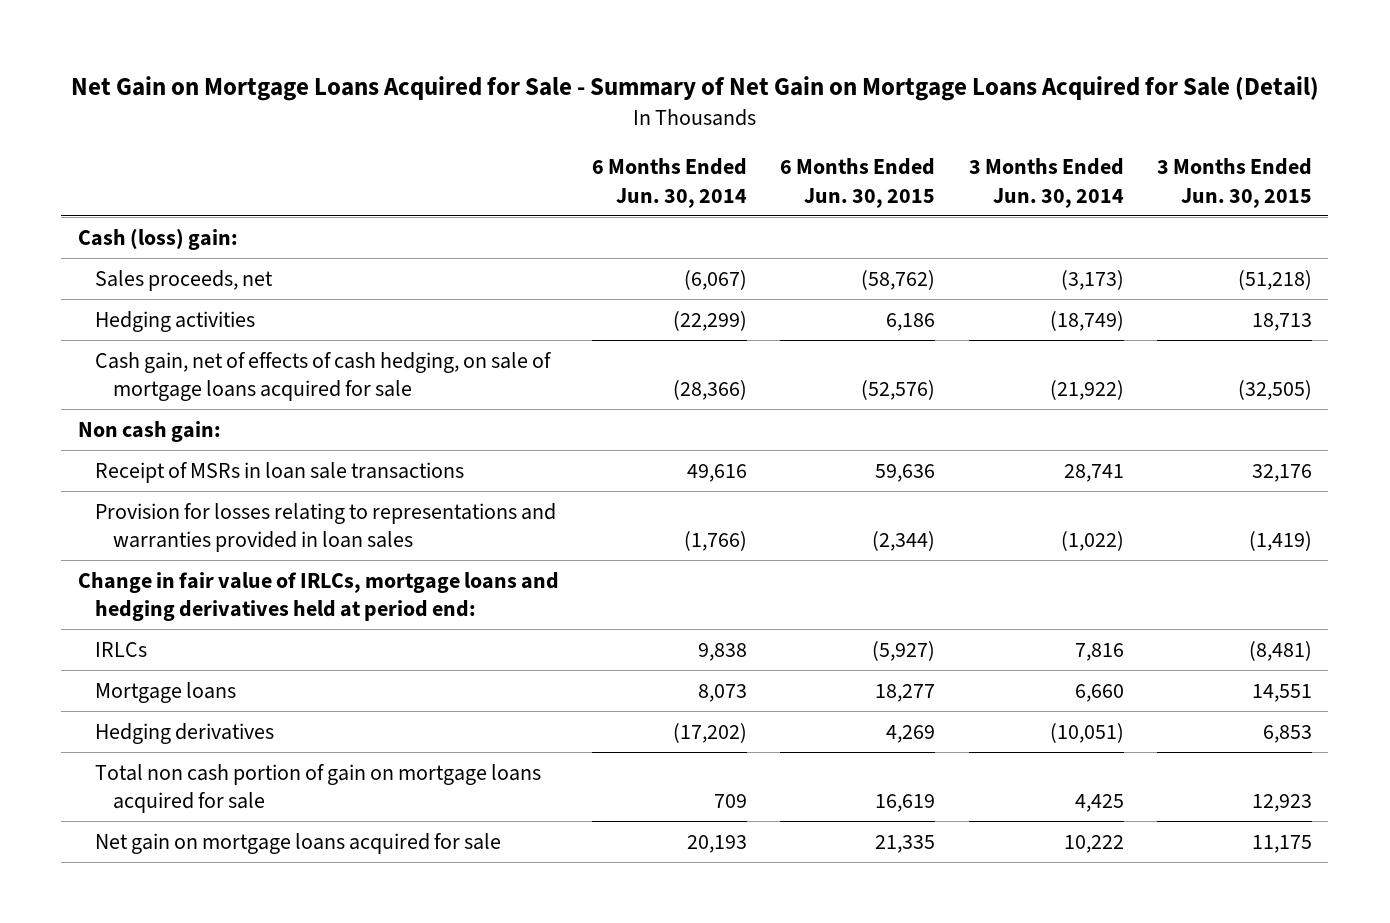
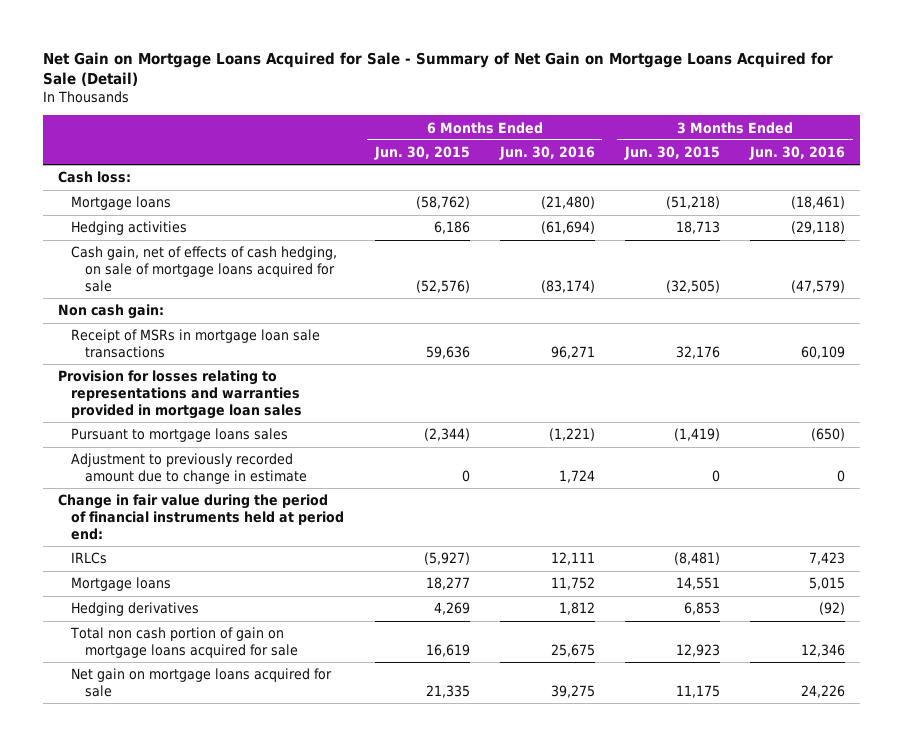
- | 6 Months Ended Jun. 30, 2014 | 6 Months Ended Jun. 30, 2015 | 3 Months Ended Jun. 30, 2014 | 3 Months Ended Jun. 30, 2015
+ | 6 Months Ended Jun. 30, 2015 | 6 Months Ended Jun. 30, 2016 | 3 Months Ended Jun. 30, 2015 | 3 Months Ended Jun. 30, 2016
- Cash (loss) gain:
- Sales proceeds, net | (6,067) | (58,762) | (3,173) | (51,218)
+ Cash loss:
+ Mortgage loans | (58,762) | (21,480) | (51,218) | (18,461)
- Receipt of MSRs in loan sale transactions | 49,616 | 59,636 | 28,741 | 32,176
- Provision for losses relating to representations and warranties provided in loan sales | (1,766) | (2,344) | (1,022) | (1,419)
- Change in fair value of IRLCs, mortgage loans and hedging derivatives held at period end:
+ Receipt of MSRs in mortgage loan sale transactions | 59,636 | 96,271 | 32,176 | 60,109
+ Provision for losses relating to representations and warranties provided in mortgage loan sales
+ Pursuant to mortgage loans sales | (2,344) | (1,221) | (1,419) | (650)
+ Adjustment to previously recorded amount due to change in estimate | 0 | 1,724 | 0 | 0
+ Change in fair value during the period of financial instruments held at period end:

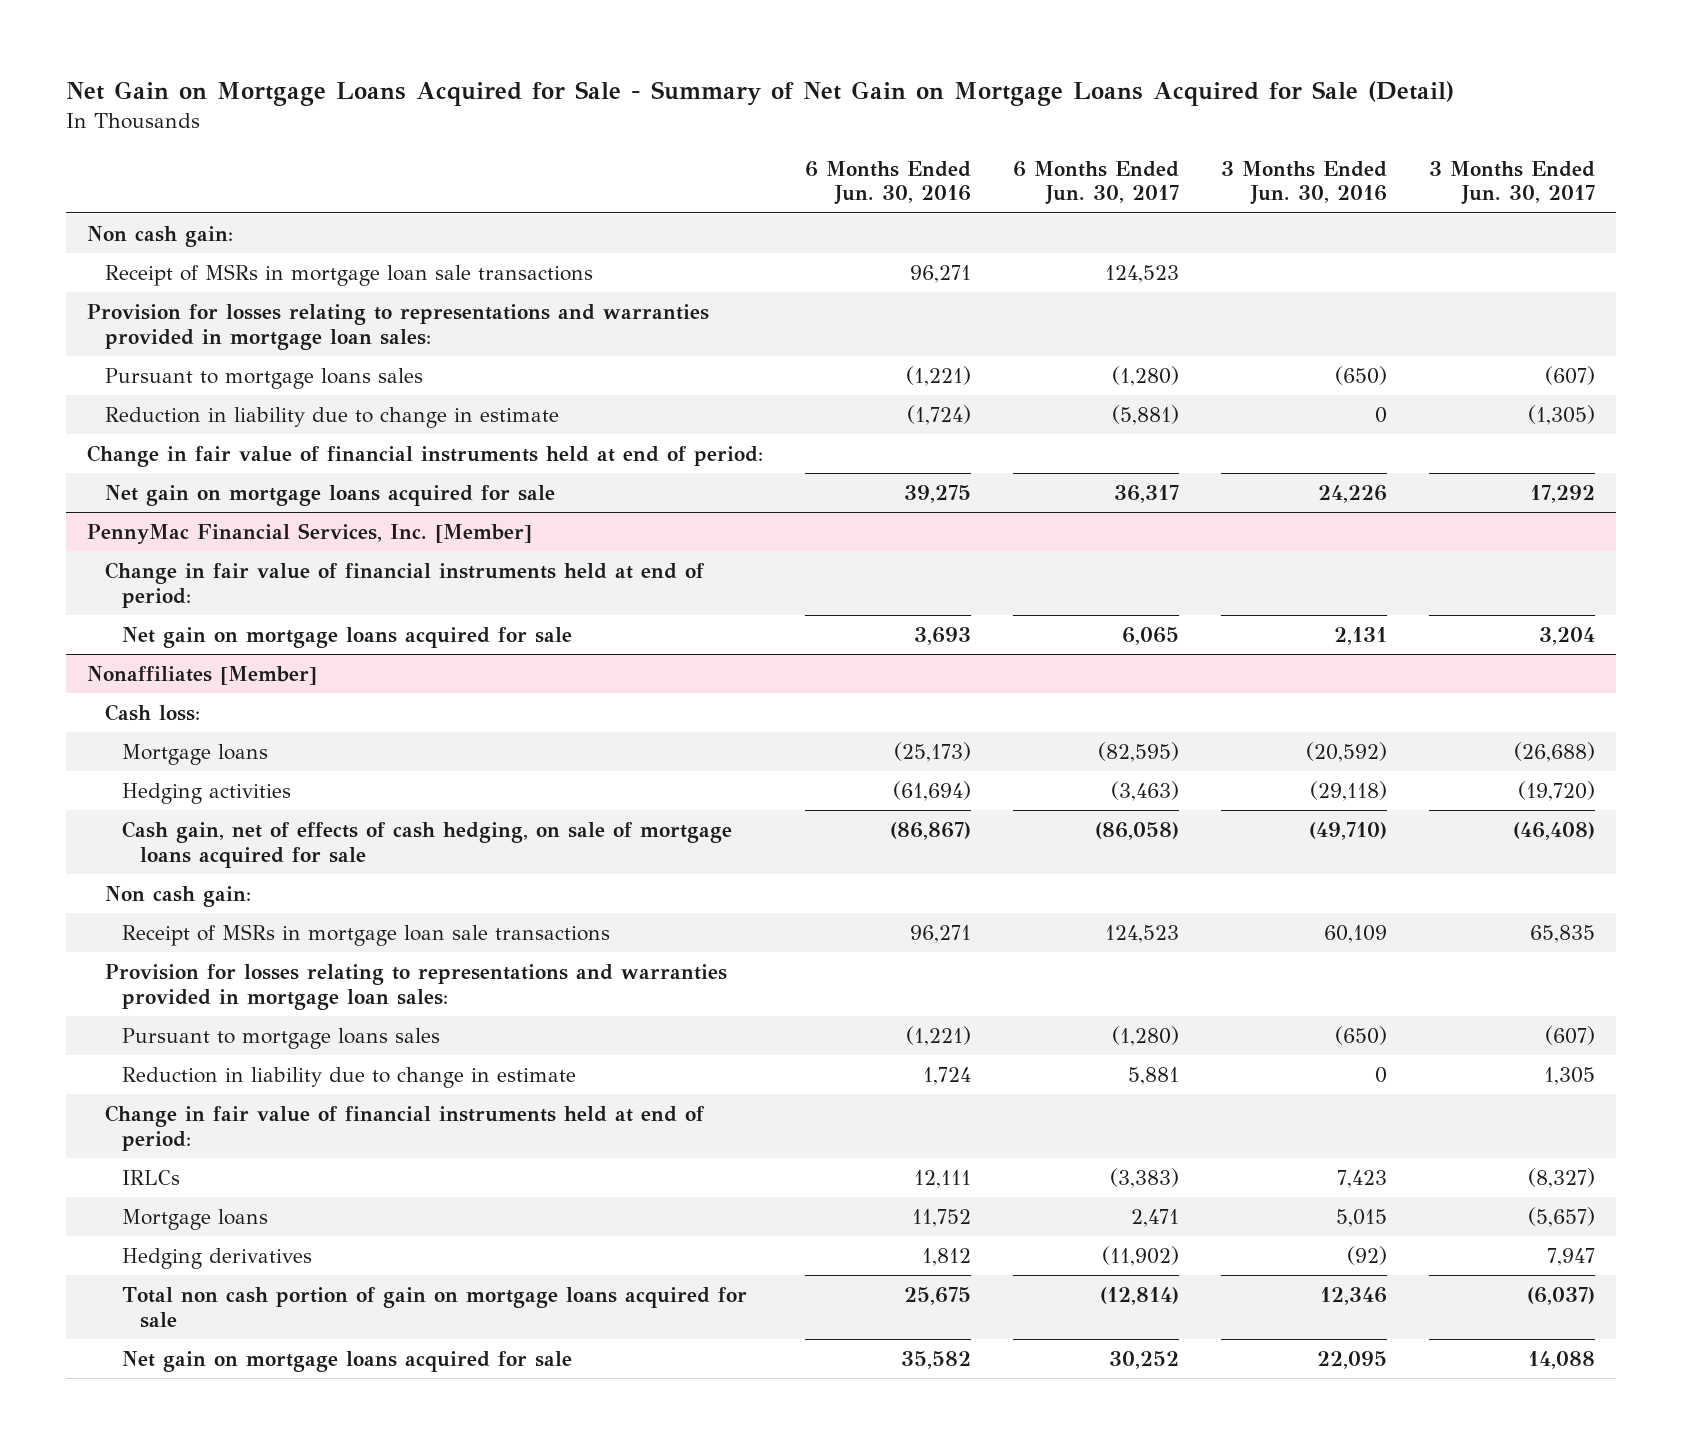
- | 6 Months Ended Jun. 30, 2015 | 6 Months Ended Jun. 30, 2016 | 3 Months Ended Jun. 30, 2015 | 3 Months Ended Jun. 30, 2016
+ | 6 Months Ended Jun. 30, 2016 | 6 Months Ended Jun. 30, 2017 | 3 Months Ended Jun. 30, 2016 | 3 Months Ended Jun. 30, 2017
+ Non cash gain:
+ Receipt of MSRs in mortgage loan sale transactions | 96,271 | 124,523 | |
+ Provision for losses relating to representations and warranties provided in mortgage loan sales:
+ Pursuant to mortgage loans sales | (1,221) | (1,280) | (650) | (607)
+ Reduction in liability due to change in estimate | (1,724) | (5,881) | 0 | (1,305)
+ Change in fair value of financial instruments held at end of period:
moved up: Net gain on mortgage loans acquired for sale | 39,275 | 36,317 | 24,226 | 17,292
+ PennyMac Financial Services, Inc. [Member]
+ Change in fair value of financial instruments held at end of period:
+ Net gain on mortgage loans acquired for sale | 3,693 | 6,065 | 2,131 | 3,204
+ Nonaffiliates [Member]
- Mortgage loans | (58,762) | (21,480) | (51,218) | (18,461)
+ Mortgage loans | (25,173) | (82,595) | (20,592) | (26,688)
- Cash gain, net of effects of cash hedging, on sale of mortgage loans acquired for sale | (52,576) | (83,174) | (32,505) | (47,579)
+ Cash gain, net of effects of cash hedging, on sale of mortgage loans acquired for sale | (86,867) | (86,058) | (49,710) | (46,408)
- Provision for losses relating to representations and warranties provided in mortgage loan sales
+ Provision for losses relating to representations and warranties provided in mortgage loan sales:
- Adjustment to previously recorded amount due to change in estimate | 0 | 1,724 | 0 | 0
- Change in fair value during the period of financial instruments held at period end:
+ Reduction in liability due to change in estimate | 1,724 | 5,881 | 0 | 1,305
+ Change in fair value of financial instruments held at end of period:
+ Net gain on mortgage loans acquired for sale | 35,582 | 30,252 | 22,095 | 14,088

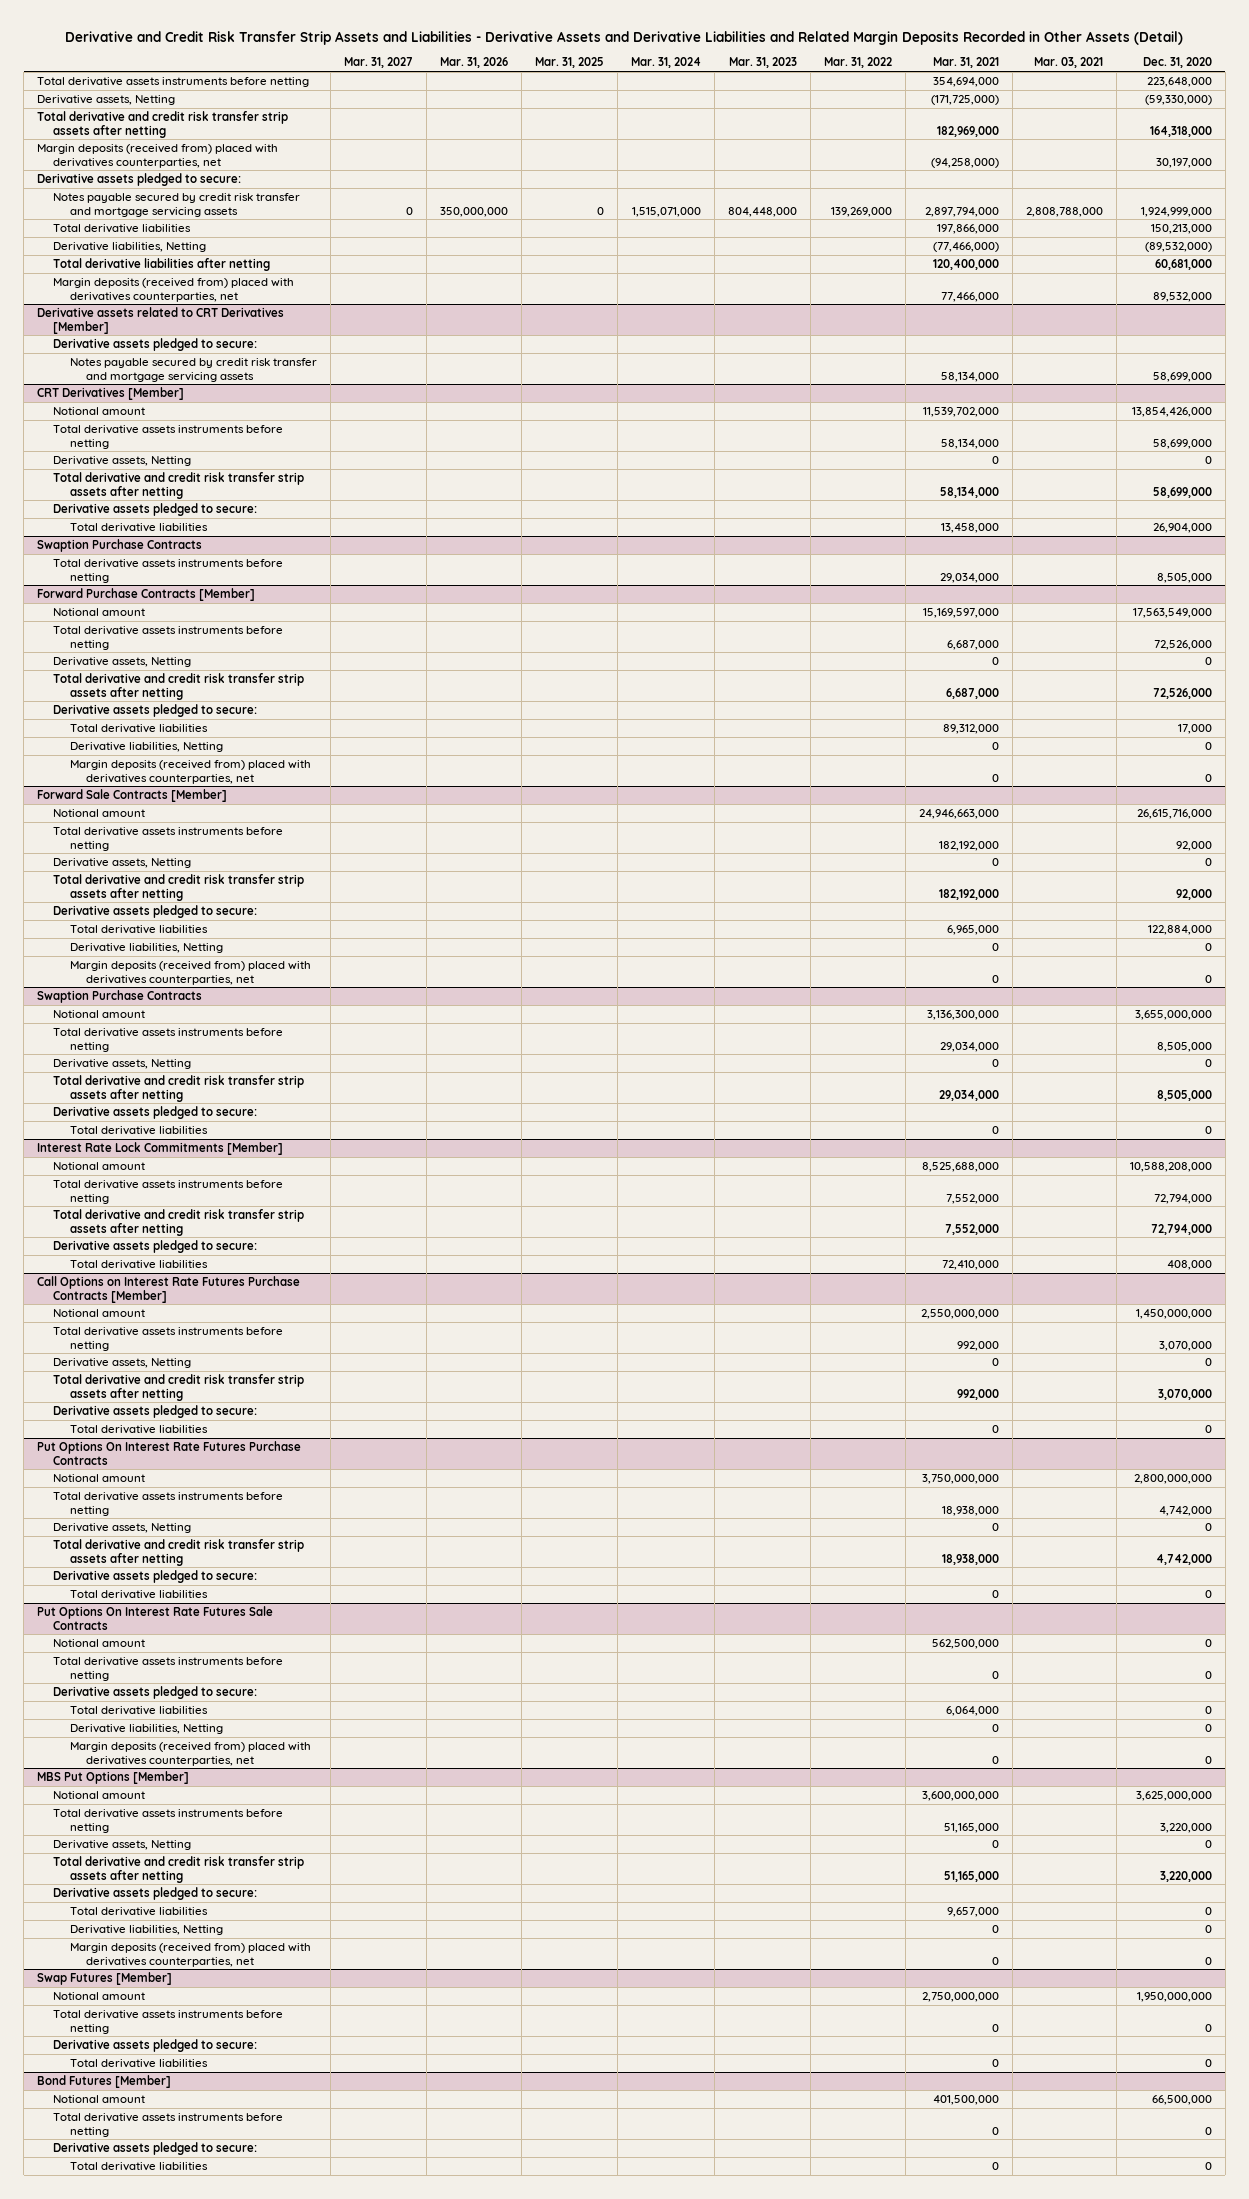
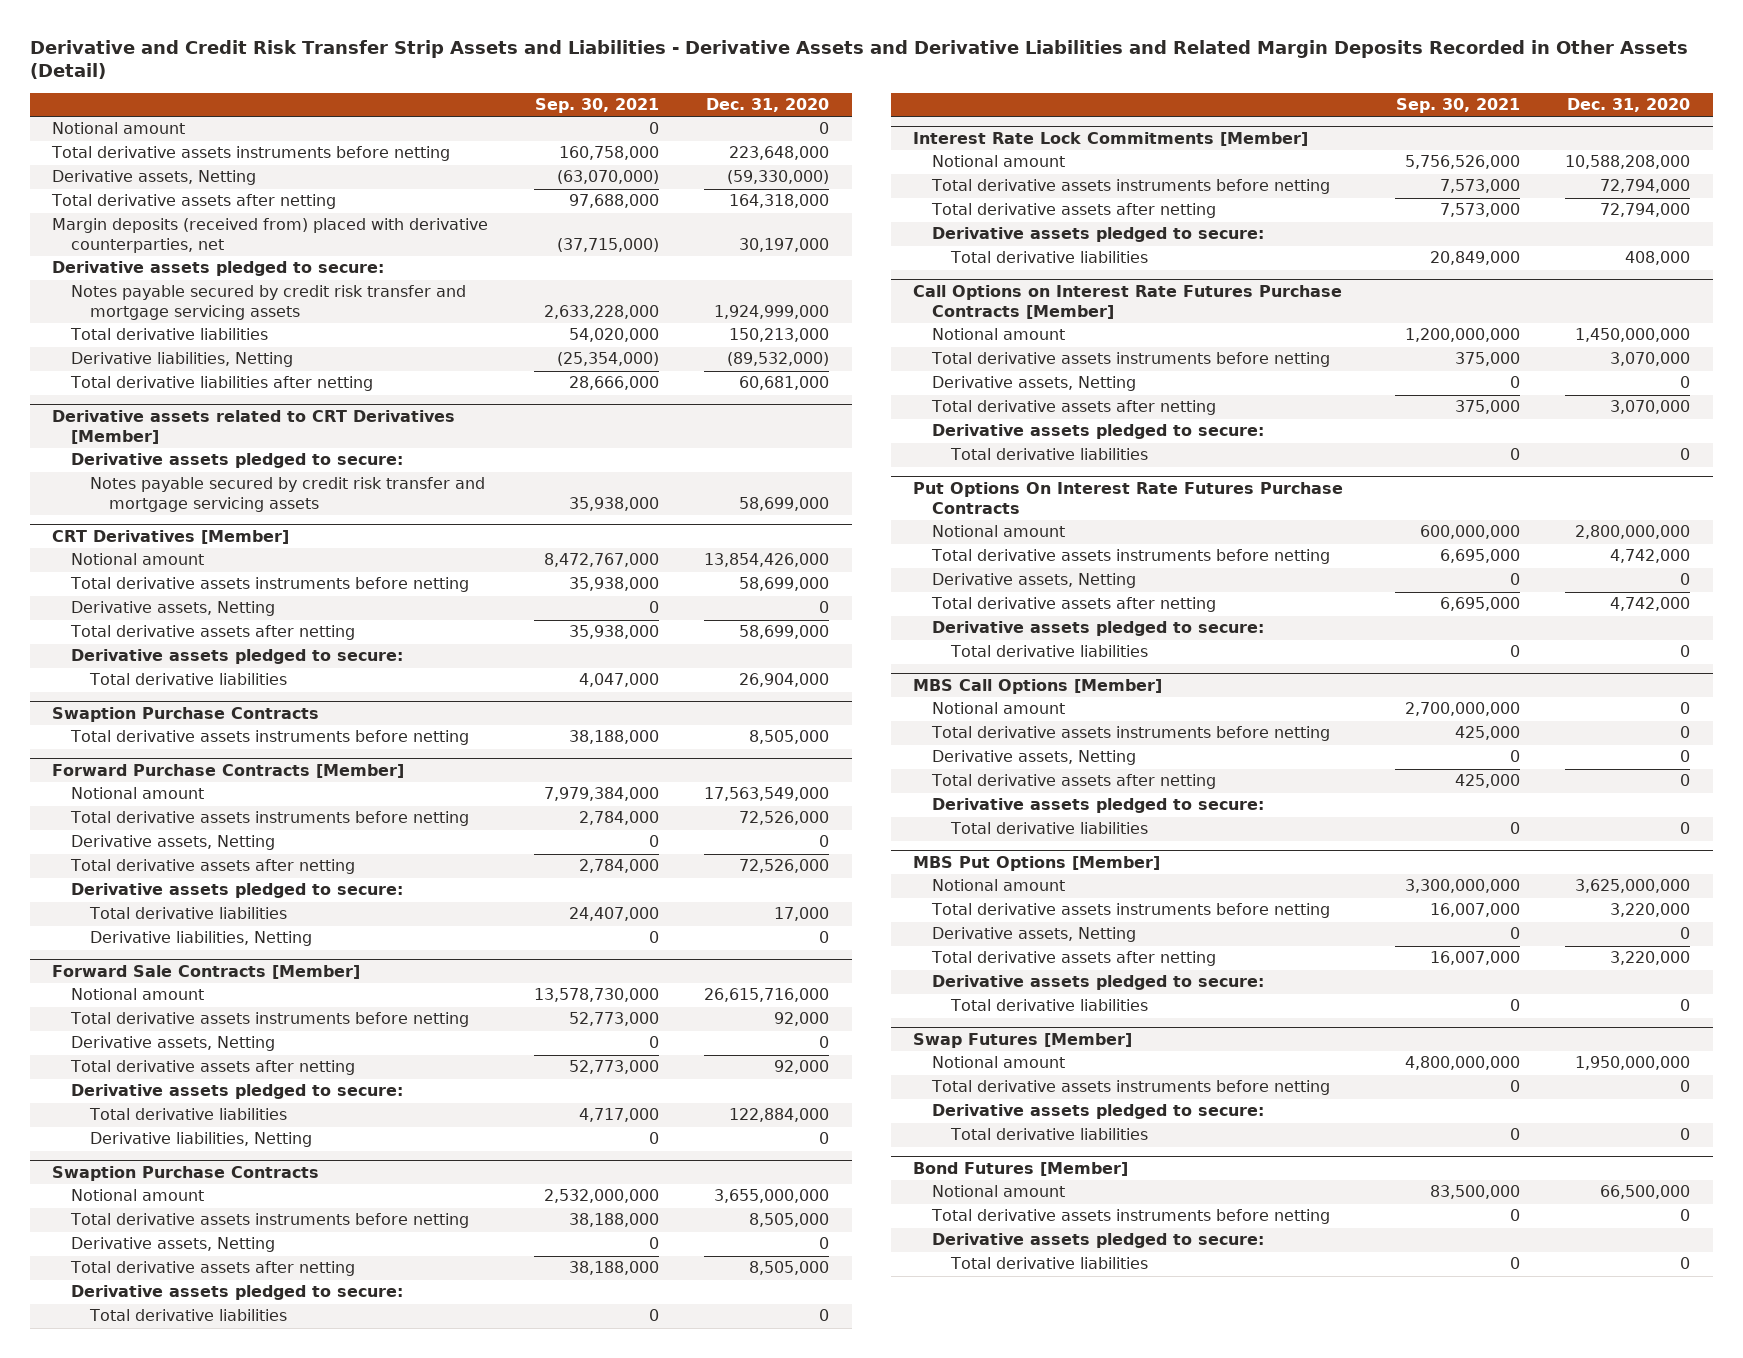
- | Mar. 31, 2027 | Mar. 31, 2026 | Mar. 31, 2025 | Mar. 31, 2024 | Mar. 31, 2023 | Mar. 31, 2022 | Mar. 31, 2021 | Mar. 03, 2021 | Dec. 31, 2020
+ | Sep. 30, 2021 | Dec. 31, 2020
+ Notional amount | 0 | 0
- Total derivative and credit risk transfer strip assets after netting | | | | | | | 182,969,000 | | 164,318,000
- Margin deposits (received from) placed with derivatives counterparties, net | | | | | | | (94,258,000) | | 30,197,000
+ Total derivative assets after netting | 97,688,000 | 164,318,000
+ Margin deposits (received from) placed with derivative counterparties, net | (37,715,000) | 30,197,000
- Margin deposits (received from) placed with derivatives counterparties, net | | | | | | | 77,466,000 | | 89,532,000
@ CRT Derivatives [Member]
- Total derivative and credit risk transfer strip assets after netting | | | | | | | 58,134,000 | | 58,699,000
+ Total derivative assets after netting | 35,938,000 | 58,699,000
@ Forward Purchase Contracts [Member]
- Total derivative and credit risk transfer strip assets after netting | | | | | | | 6,687,000 | | 72,526,000
+ Total derivative assets after netting | 2,784,000 | 72,526,000
- Margin deposits (received from) placed with derivatives counterparties, net | | | | | | | 0 | | 0
@ Forward Sale Contracts [Member]
- Total derivative and credit risk transfer strip assets after netting | | | | | | | 182,192,000 | | 92,000
+ Total derivative assets after netting | 52,773,000 | 92,000
- Margin deposits (received from) placed with derivatives counterparties, net | | | | | | | 0 | | 0
@ Swaption Purchase Contracts
- Total derivative and credit risk transfer strip assets after netting | | | | | | | 29,034,000 | | 8,505,000
+ Total derivative assets after netting | 38,188,000 | 8,505,000
@ Interest Rate Lock Commitments [Member]
- Total derivative and credit risk transfer strip assets after netting | | | | | | | 7,552,000 | | 72,794,000
+ Total derivative assets after netting | 7,573,000 | 72,794,000
@ Call Options on Interest Rate Futures Purchase Contracts [Member]
- Total derivative and credit risk transfer strip assets after netting | | | | | | | 992,000 | | 3,070,000
+ Total derivative assets after netting | 375,000 | 3,070,000
@ Put Options On Interest Rate Futures Purchase Contracts
- Total derivative and credit risk transfer strip assets after netting | | | | | | | 18,938,000 | | 4,742,000
+ Total derivative assets after netting | 6,695,000 | 4,742,000
- Put Options On Interest Rate Futures Sale Contracts
+ MBS Call Options [Member]
+ Derivative assets, Netting | 0 | 0
+ Total derivative assets after netting | 425,000 | 0
- Derivative liabilities, Netting | | | | | | | 0 | | 0
- Margin deposits (received from) placed with derivatives counterparties, net | | | | | | | 0 | | 0
@ MBS Put Options [Member]
- Total derivative and credit risk transfer strip assets after netting | | | | | | | 51,165,000 | | 3,220,000
+ Total derivative assets after netting | 16,007,000 | 3,220,000
- Derivative liabilities, Netting | | | | | | | 0 | | 0
- Margin deposits (received from) placed with derivatives counterparties, net | | | | | | | 0 | | 0

